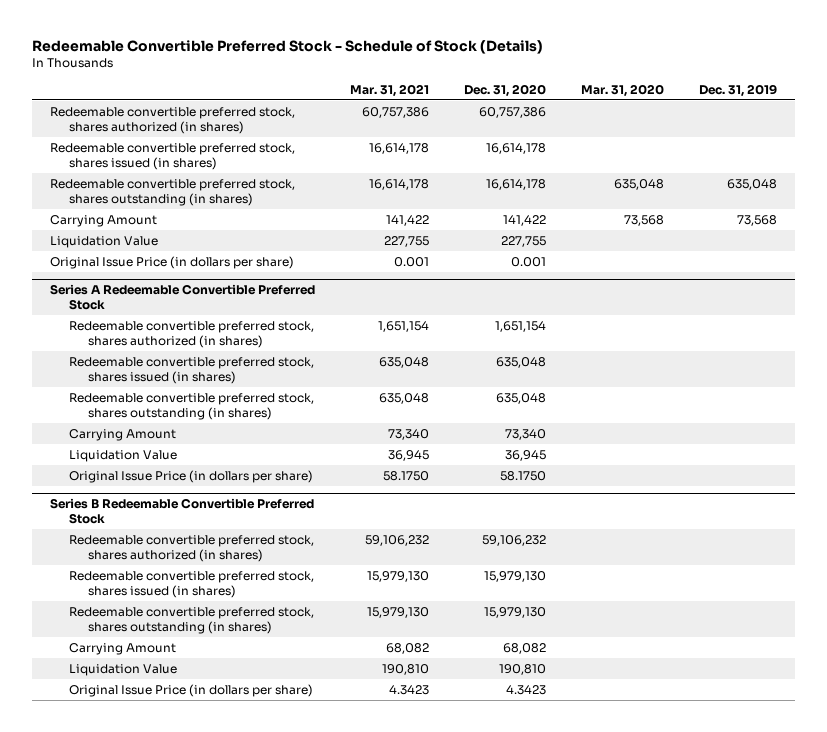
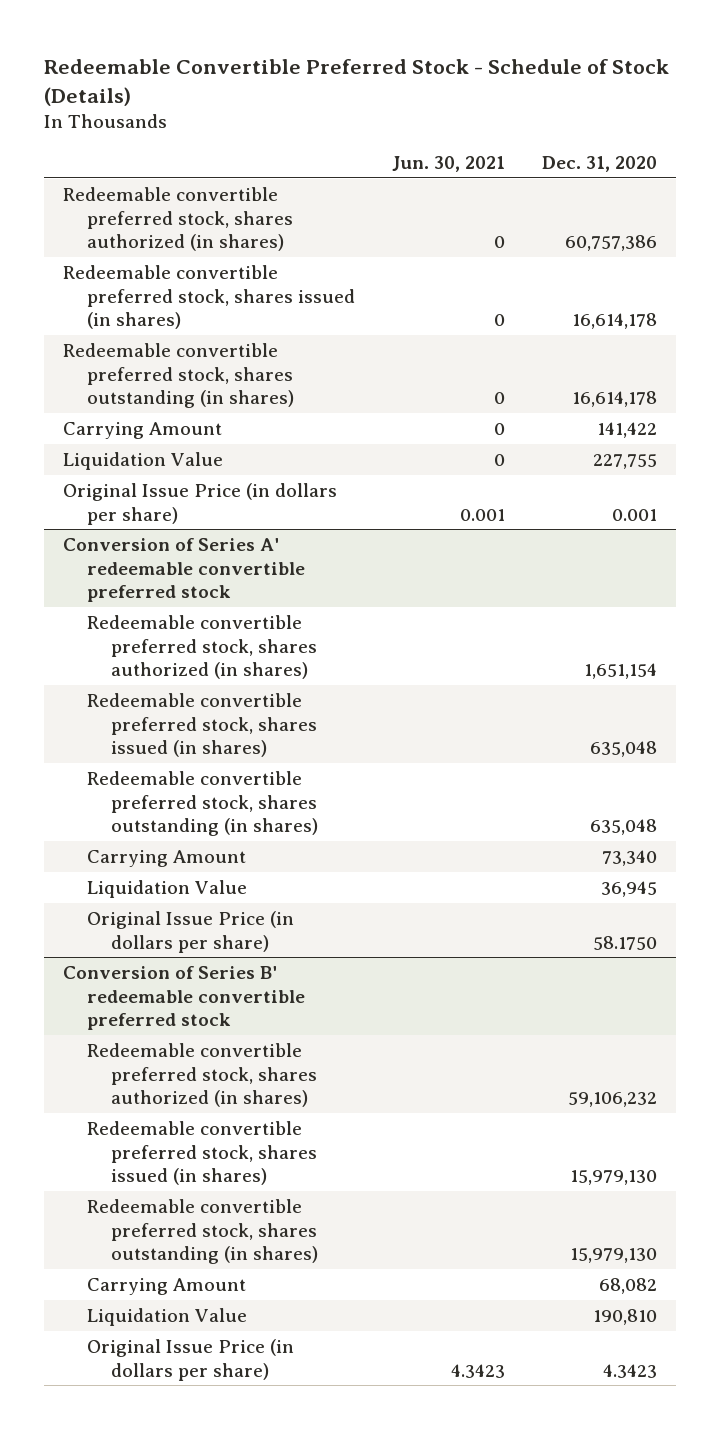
- | Mar. 31, 2021 | Dec. 31, 2020 | Mar. 31, 2020 | Dec. 31, 2019
+ | Jun. 30, 2021 | Dec. 31, 2020
- Series A Redeemable Convertible Preferred Stock
+ Conversion of Series A' redeemable convertible preferred stock
- Series B Redeemable Convertible Preferred Stock
+ Conversion of Series B' redeemable convertible preferred stock

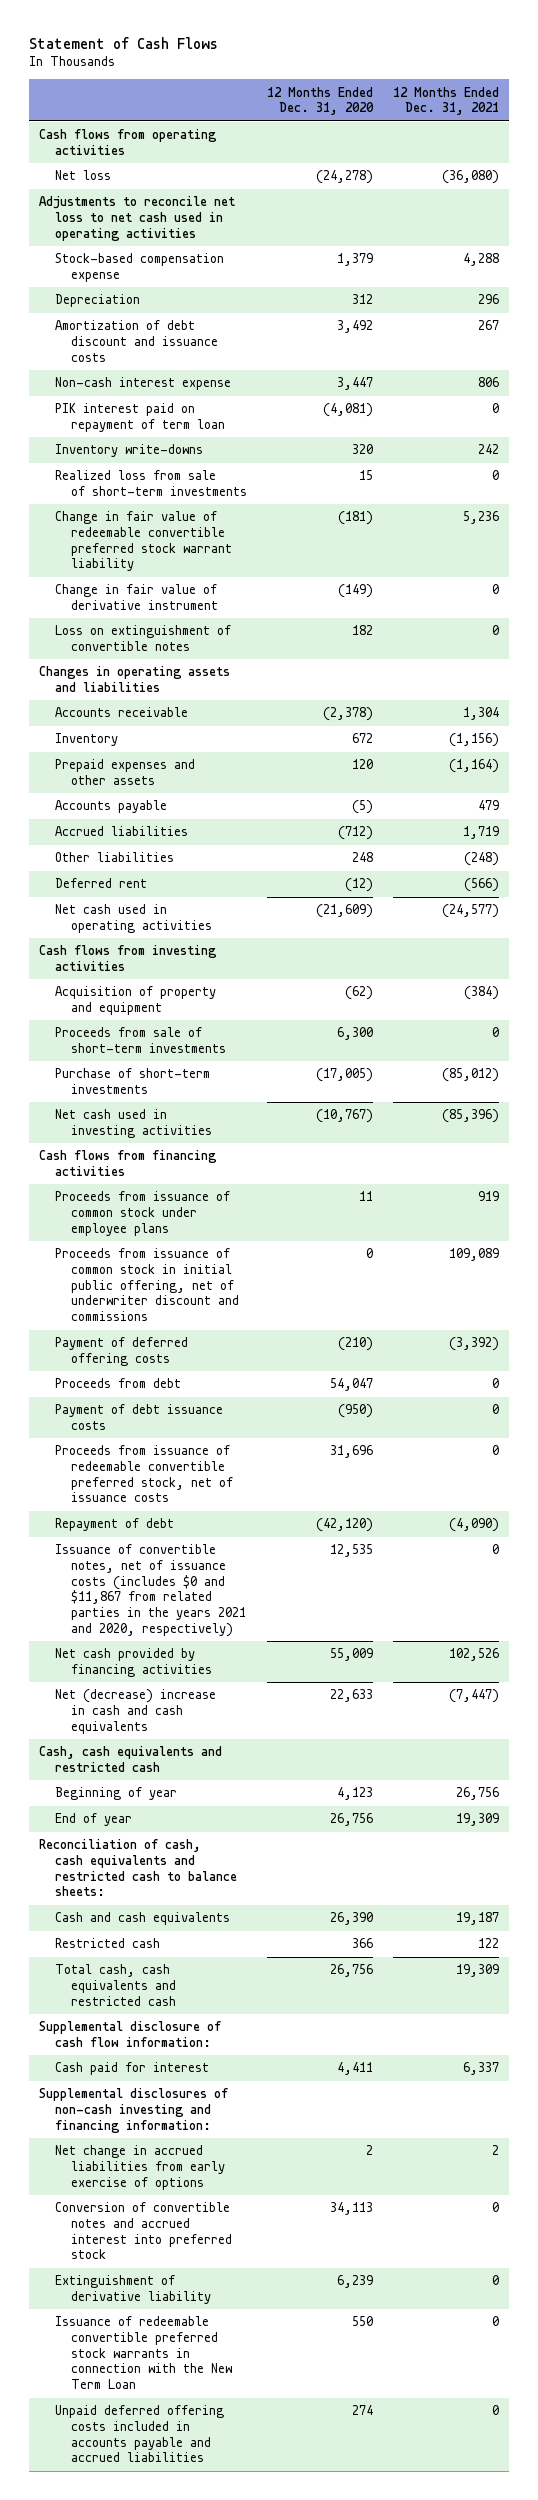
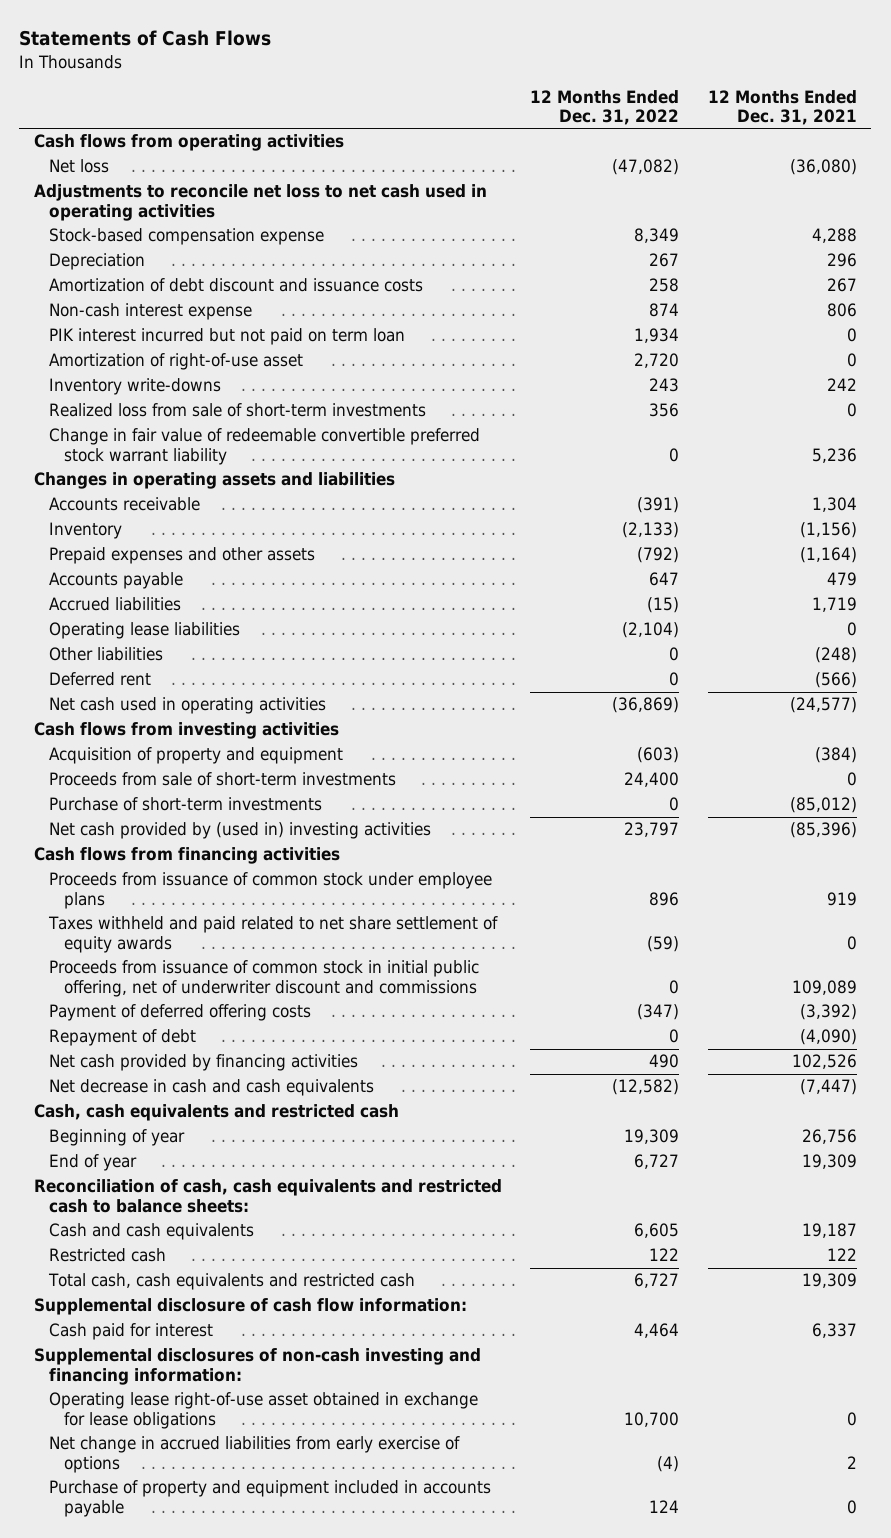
- Statement of Cash Flows
+ Statements of Cash Flows
- | 12 Months Ended Dec. 31, 2020 | 12 Months Ended Dec. 31, 2021
+ | 12 Months Ended Dec. 31, 2022 | 12 Months Ended Dec. 31, 2021
- PIK interest paid on repayment of term loan | (4,081) | 0
+ PIK interest incurred but not paid on term loan | 1,934 | 0
+ Amortization of right-of-use asset | 2,720 | 0
- Change in fair value of derivative instrument | (149) | 0
- Loss on extinguishment of convertible notes | 182 | 0
+ Operating lease liabilities | (2,104) | 0
- Net cash used in investing activities | (10,767) | (85,396)
+ Net cash provided by (used in) investing activities | 23,797 | (85,396)
+ Taxes withheld and paid related to net share settlement of equity awards | (59) | 0
- Proceeds from debt | 54,047 | 0
- Payment of debt issuance costs | (950) | 0
- Proceeds from issuance of redeemable convertible preferred stock, net of issuance costs | 31,696 | 0
- Issuance of convertible notes, net of issuance costs (includes $0 and $11,867 from related parties in the years 2021 and 2020, respectively) | 12,535 | 0
- Net (decrease) increase in cash and cash equivalents | 22,633 | (7,447)
+ Net decrease in cash and cash equivalents | (12,582) | (7,447)
+ Operating lease right-of-use asset obtained in exchange for lease obligations | 10,700 | 0
- Conversion of convertible notes and accrued interest into preferred stock | 34,113 | 0
- Extinguishment of derivative liability | 6,239 | 0
- Issuance of redeemable convertible preferred stock warrants in connection with the New Term Loan | 550 | 0
- Unpaid deferred offering costs included in accounts payable and accrued liabilities | 274 | 0
+ Purchase of property and equipment included in accounts payable | 124 | 0

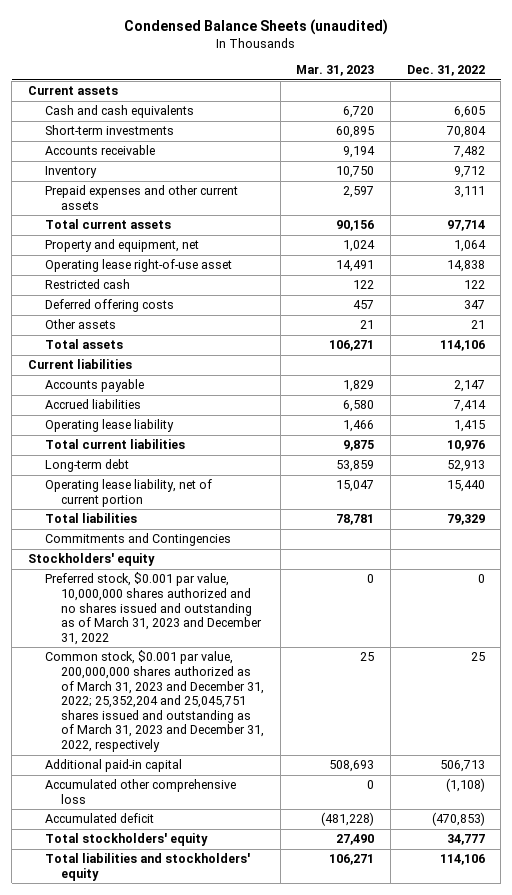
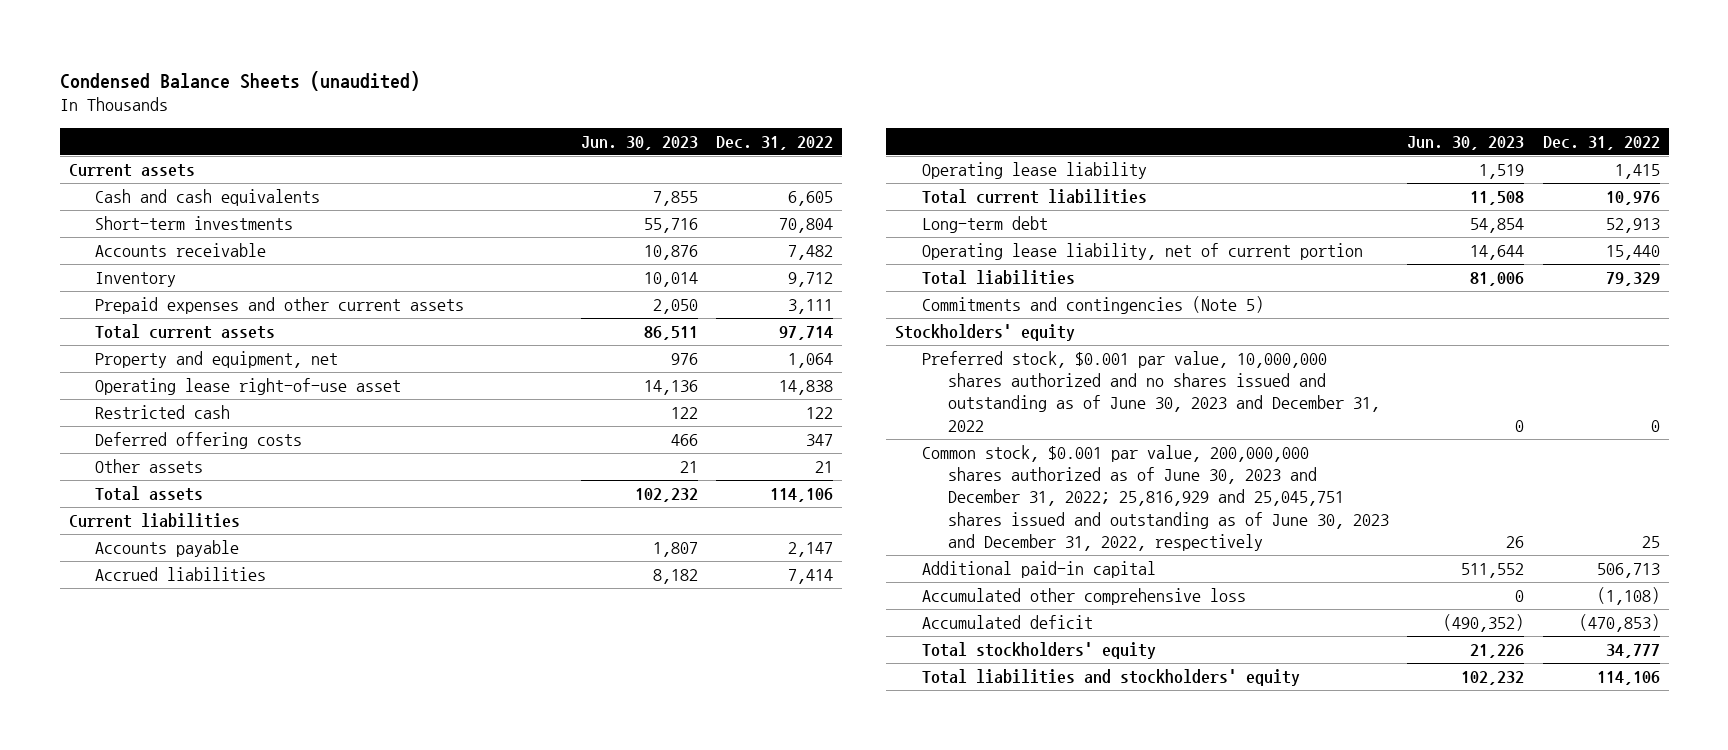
- | Mar. 31, 2023 | Dec. 31, 2022
+ | Jun. 30, 2023 | Dec. 31, 2022
- Commitments and Contingencies
+ Commitments and contingencies (Note 5)
- Preferred stock, $0.001 par value, 10,000,000 shares authorized and no shares issued and outstanding as of March 31, 2023 and December 31, 2022 | 0 | 0
- Common stock, $0.001 par value, 200,000,000 shares authorized as of March 31, 2023 and December 31, 2022; 25,352,204 and 25,045,751 shares issued and outstanding as of March 31, 2023 and December 31, 2022, respectively | 25 | 25
+ Preferred stock, $0.001 par value, 10,000,000 shares authorized and no shares issued and outstanding as of June 30, 2023 and December 31, 2022 | 0 | 0
+ Common stock, $0.001 par value, 200,000,000 shares authorized as of June 30, 2023 and December 31, 2022; 25,816,929 and 25,045,751 shares issued and outstanding as of June 30, 2023 and December 31, 2022, respectively | 26 | 25

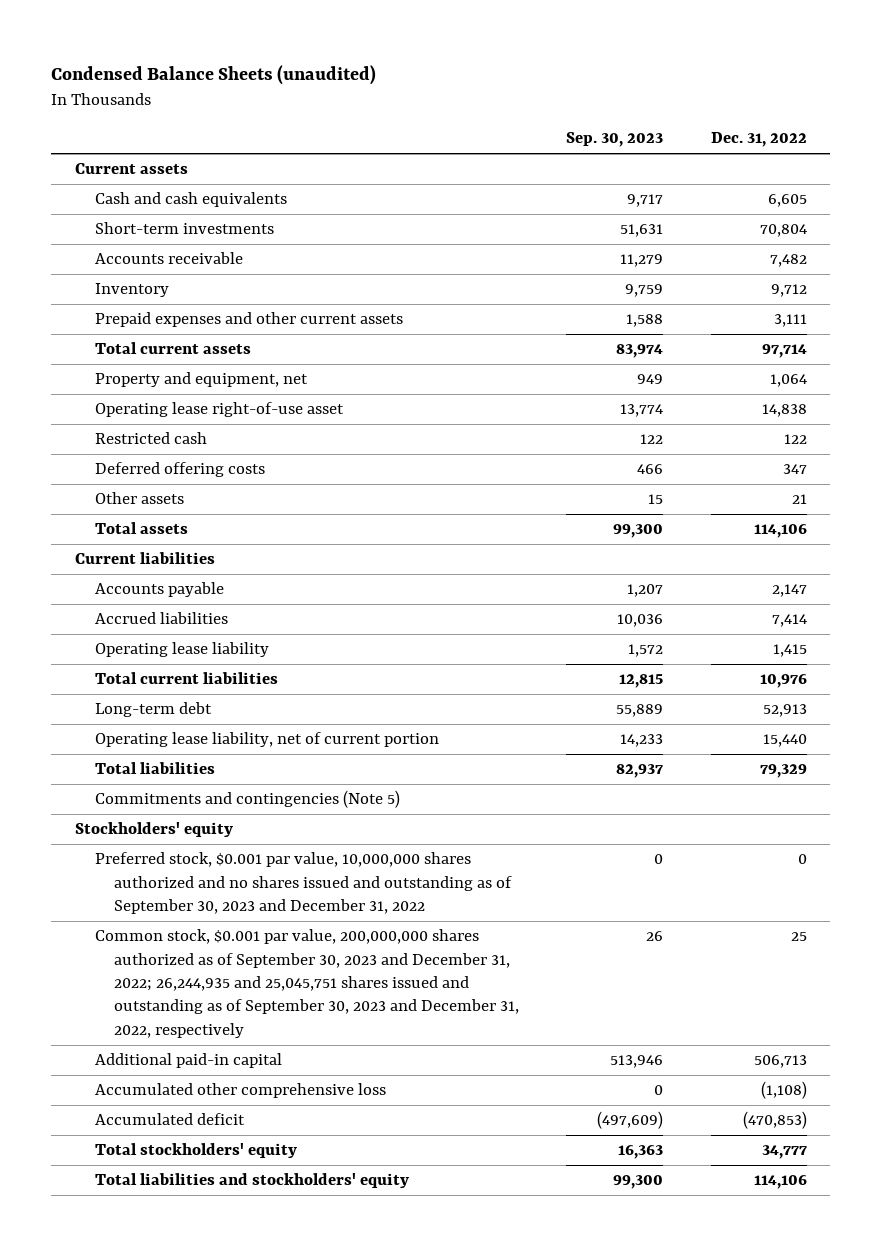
- | Jun. 30, 2023 | Dec. 31, 2022
+ | Sep. 30, 2023 | Dec. 31, 2022
- Preferred stock, $0.001 par value, 10,000,000 shares authorized and no shares issued and outstanding as of June 30, 2023 and December 31, 2022 | 0 | 0
- Common stock, $0.001 par value, 200,000,000 shares authorized as of June 30, 2023 and December 31, 2022; 25,816,929 and 25,045,751 shares issued and outstanding as of June 30, 2023 and December 31, 2022, respectively | 26 | 25
+ Preferred stock, $0.001 par value, 10,000,000 shares authorized and no shares issued and outstanding as of September 30, 2023 and December 31, 2022 | 0 | 0
+ Common stock, $0.001 par value, 200,000,000 shares authorized as of September 30, 2023 and December 31, 2022; 26,244,935 and 25,045,751 shares issued and outstanding as of September 30, 2023 and December 31, 2022, respectively | 26 | 25

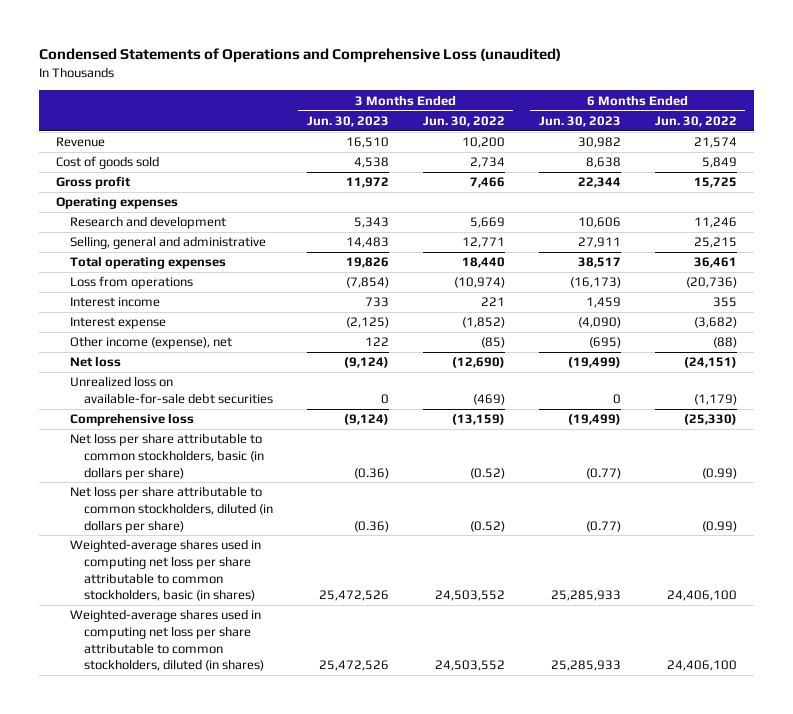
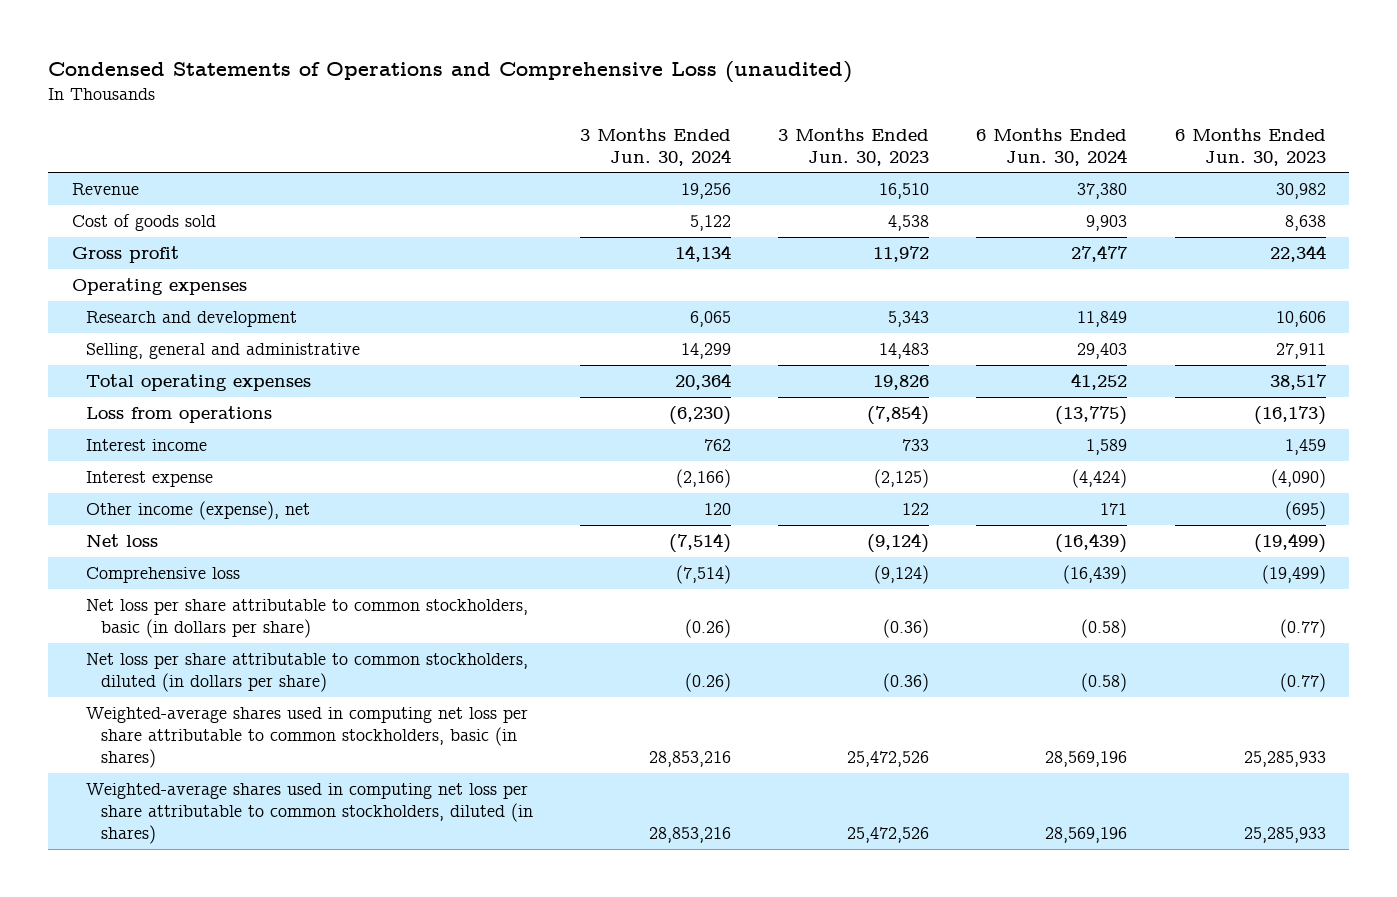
- | 3 Months Ended Jun. 30, 2023 | 3 Months Ended Jun. 30, 2022 | 6 Months Ended Jun. 30, 2023 | 6 Months Ended Jun. 30, 2022
+ | 3 Months Ended Jun. 30, 2024 | 3 Months Ended Jun. 30, 2023 | 6 Months Ended Jun. 30, 2024 | 6 Months Ended Jun. 30, 2023
- Unrealized loss on available-for-sale debt securities | 0 | (469) | 0 | (1,179)

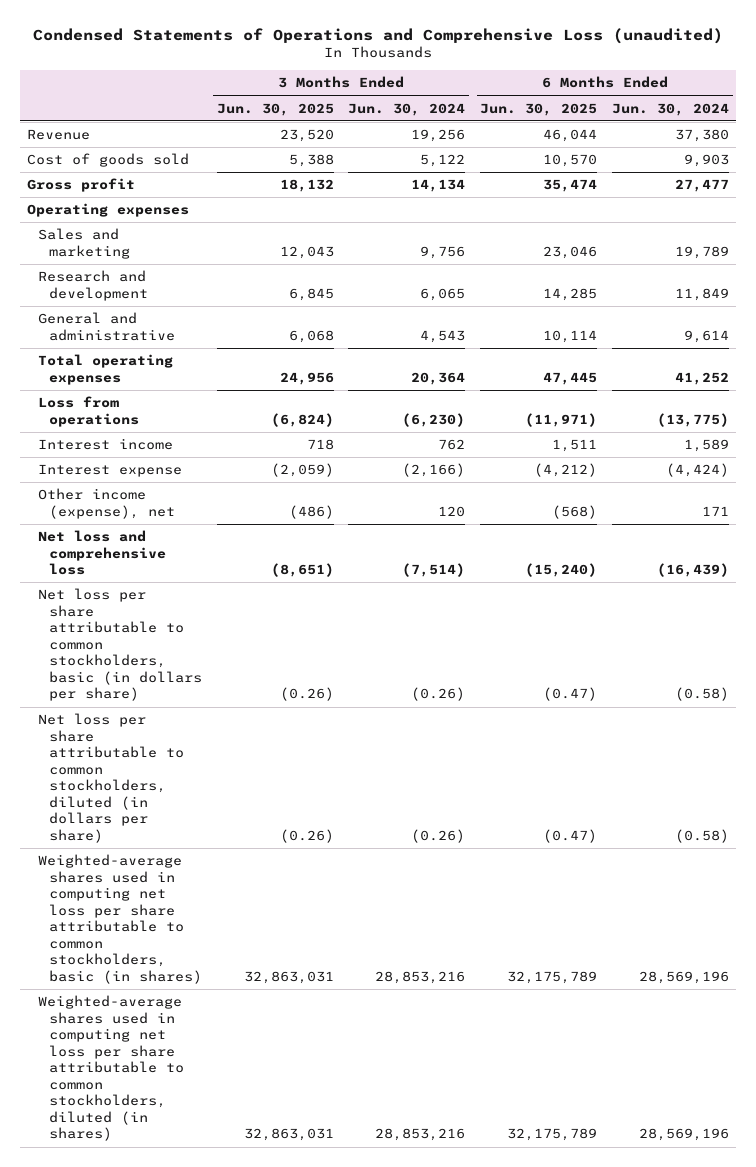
- | 3 Months Ended Jun. 30, 2024 | 3 Months Ended Jun. 30, 2023 | 6 Months Ended Jun. 30, 2024 | 6 Months Ended Jun. 30, 2023
+ | 3 Months Ended Jun. 30, 2025 | 3 Months Ended Jun. 30, 2024 | 6 Months Ended Jun. 30, 2025 | 6 Months Ended Jun. 30, 2024
+ Sales and marketing | 12,043 | 9,756 | 23,046 | 19,789
- Selling, general and administrative | 14,299 | 14,483 | 29,403 | 27,911
+ General and administrative | 6,068 | 4,543 | 10,114 | 9,614
- Net loss | (7,514) | (9,124) | (16,439) | (19,499)
- Comprehensive loss | (7,514) | (9,124) | (16,439) | (19,499)
+ Net loss and comprehensive loss | (8,651) | (7,514) | (15,240) | (16,439)

